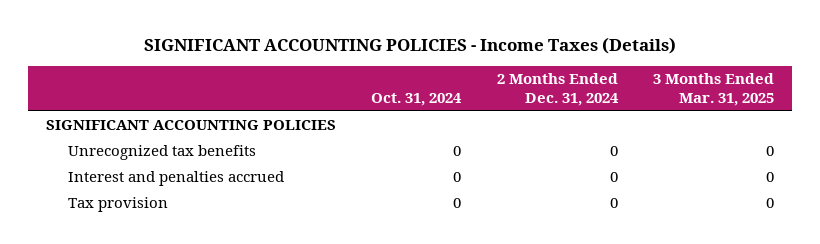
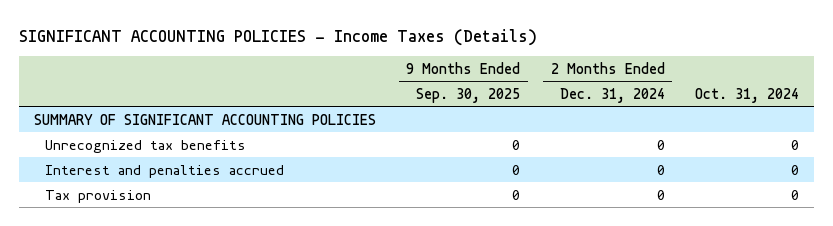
- | Oct. 31, 2024 | 2 Months Ended Dec. 31, 2024 | 3 Months Ended Mar. 31, 2025
+ | 9 Months Ended Sep. 30, 2025 | 2 Months Ended Dec. 31, 2024 | Oct. 31, 2024
- SIGNIFICANT ACCOUNTING POLICIES
+ SUMMARY OF SIGNIFICANT ACCOUNTING POLICIES

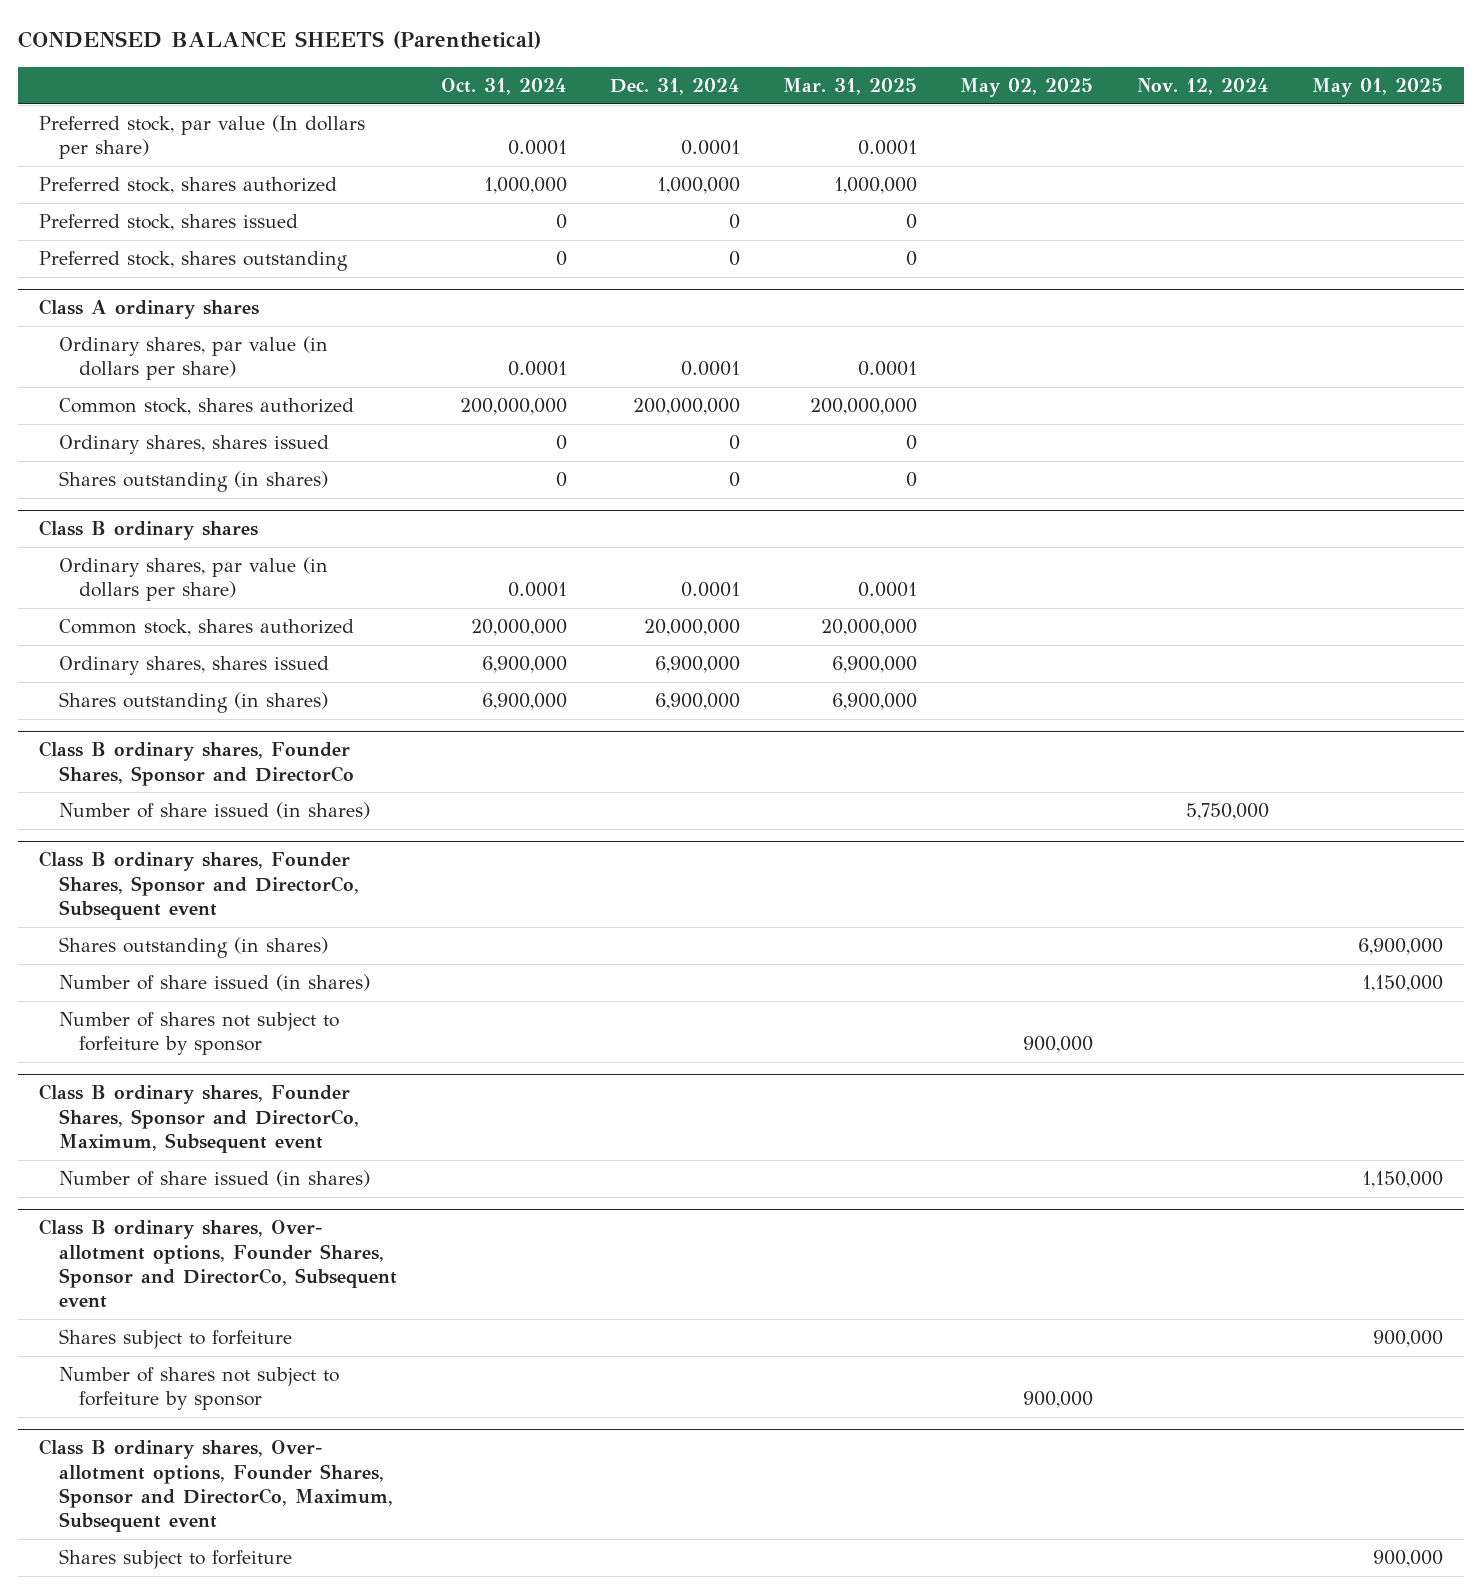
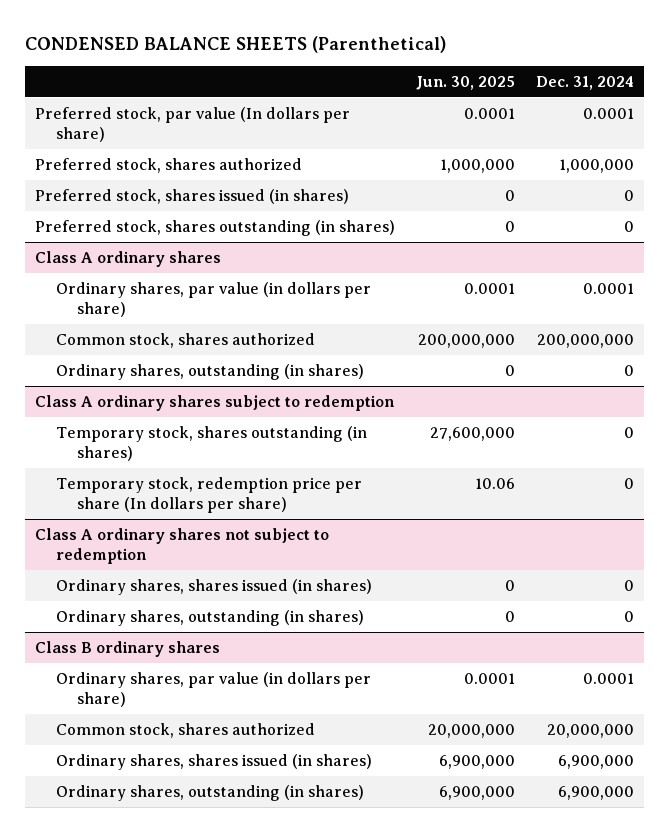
- | Oct. 31, 2024 | Dec. 31, 2024 | Mar. 31, 2025 | May 02, 2025 | Nov. 12, 2024 | May 01, 2025
+ | Jun. 30, 2025 | Dec. 31, 2024
- Preferred stock, shares issued | 0 | 0 | 0 | | |
- Preferred stock, shares outstanding | 0 | 0 | 0 | | |
+ Preferred stock, shares issued (in shares) | 0 | 0
+ Preferred stock, shares outstanding (in shares) | 0 | 0
@ Class A ordinary shares
- Ordinary shares, shares issued | 0 | 0 | 0 | | |
- Shares outstanding (in shares) | 0 | 0 | 0 | | |
+ Ordinary shares, outstanding (in shares) | 0 | 0
+ Class A ordinary shares subject to redemption
+ Temporary stock, shares outstanding (in shares) | 27,600,000 | 0
+ Temporary stock, redemption price per share (In dollars per share) | 10.06 | 0
+ Class A ordinary shares not subject to redemption
+ Ordinary shares, shares issued (in shares) | 0 | 0
+ Ordinary shares, outstanding (in shares) | 0 | 0
@ Class B ordinary shares
- Ordinary shares, shares issued | 6,900,000 | 6,900,000 | 6,900,000 | | |
- Shares outstanding (in shares) | 6,900,000 | 6,900,000 | 6,900,000 | | |
- Class B ordinary shares, Founder Shares, Sponsor and DirectorCo
- Number of share issued (in shares) | | | | | 5,750,000 |
- Class B ordinary shares, Founder Shares, Sponsor and DirectorCo, Subsequent event
- Shares outstanding (in shares) | | | | | | 6,900,000
- Number of share issued (in shares) | | | | | | 1,150,000
- Number of shares not subject to forfeiture by sponsor | | | | 900,000 | |
- Class B ordinary shares, Founder Shares, Sponsor and DirectorCo, Maximum, Subsequent event
- Number of share issued (in shares) | | | | | | 1,150,000
- Class B ordinary shares, Over- allotment options, Founder Shares, Sponsor and DirectorCo, Subsequent event
- Shares subject to forfeiture | | | | | | 900,000
- Number of shares not subject to forfeiture by sponsor | | | | 900,000 | |
- Class B ordinary shares, Over- allotment options, Founder Shares, Sponsor and DirectorCo, Maximum, Subsequent event
- Shares subject to forfeiture | | | | | | 900,000
@ Class B ordinary shares
+ Ordinary shares, shares issued (in shares) | 6,900,000 | 6,900,000
+ Ordinary shares, outstanding (in shares) | 6,900,000 | 6,900,000

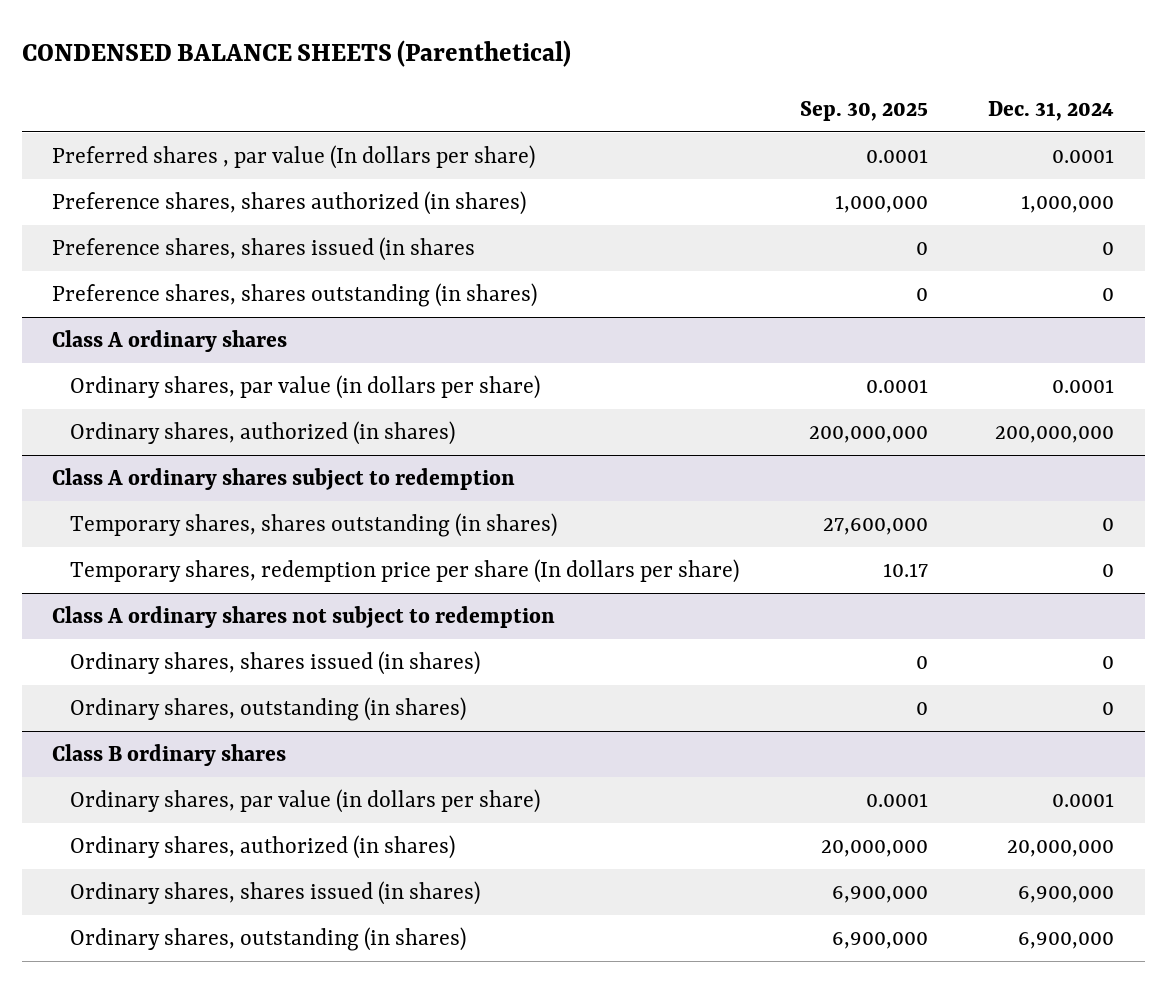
- | Jun. 30, 2025 | Dec. 31, 2024
+ | Sep. 30, 2025 | Dec. 31, 2024
- Preferred stock, par value (In dollars per share) | 0.0001 | 0.0001
- Preferred stock, shares authorized | 1,000,000 | 1,000,000
- Preferred stock, shares issued (in shares) | 0 | 0
- Preferred stock, shares outstanding (in shares) | 0 | 0
+ Preferred shares , par value (In dollars per share) | 0.0001 | 0.0001
+ Preference shares, shares authorized (in shares) | 1,000,000 | 1,000,000
+ Preference shares, shares issued (in shares | 0 | 0
+ Preference shares, shares outstanding (in shares) | 0 | 0
@ Class A ordinary shares
- Common stock, shares authorized | 200,000,000 | 200,000,000
- Ordinary shares, outstanding (in shares) | 0 | 0
+ Ordinary shares, authorized (in shares) | 200,000,000 | 200,000,000
@ Class A ordinary shares subject to redemption
- Temporary stock, shares outstanding (in shares) | 27,600,000 | 0
- Temporary stock, redemption price per share (In dollars per share) | 10.06 | 0
+ Temporary shares, shares outstanding (in shares) | 27,600,000 | 0
+ Temporary shares, redemption price per share (In dollars per share) | 10.17 | 0
@ Class B ordinary shares
- Common stock, shares authorized | 20,000,000 | 20,000,000
+ Ordinary shares, authorized (in shares) | 20,000,000 | 20,000,000

